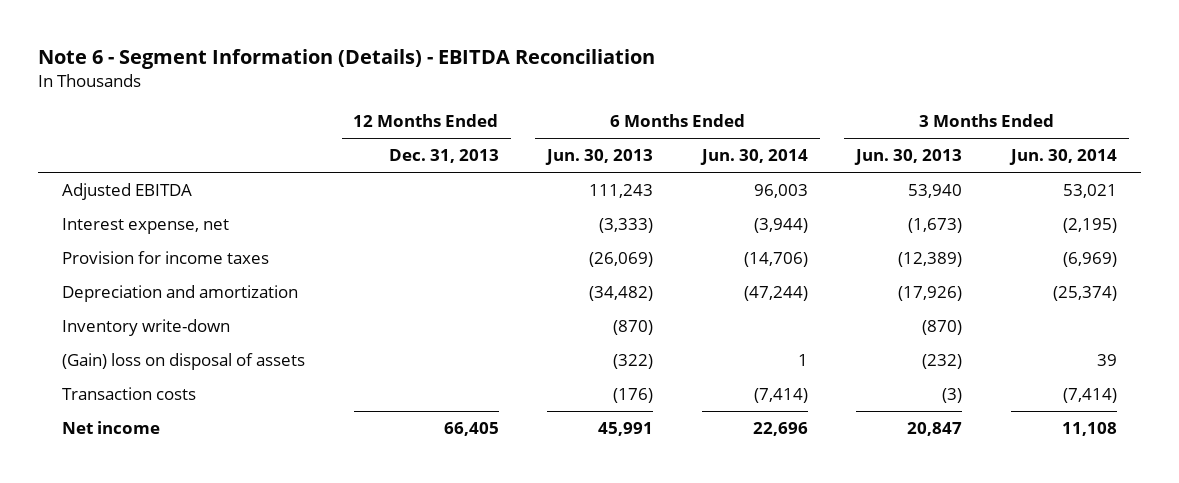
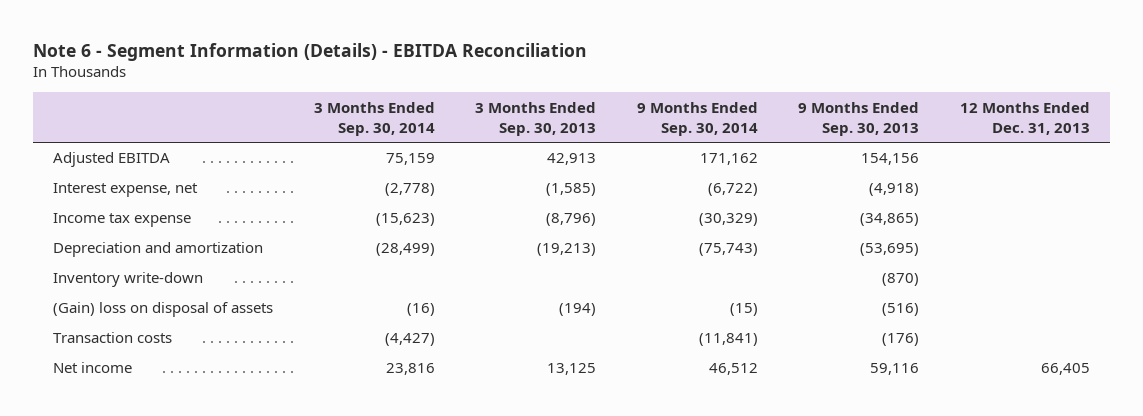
- | 12 Months Ended Dec. 31, 2013 | 6 Months Ended Jun. 30, 2013 | 6 Months Ended Jun. 30, 2014 | 3 Months Ended Jun. 30, 2013 | 3 Months Ended Jun. 30, 2014
+ | 3 Months Ended Sep. 30, 2014 | 3 Months Ended Sep. 30, 2013 | 9 Months Ended Sep. 30, 2014 | 9 Months Ended Sep. 30, 2013 | 12 Months Ended Dec. 31, 2013
- Provision for income taxes | | (26,069) | (14,706) | (12,389) | (6,969)
+ Income tax expense | (15,623) | (8,796) | (30,329) | (34,865) |

